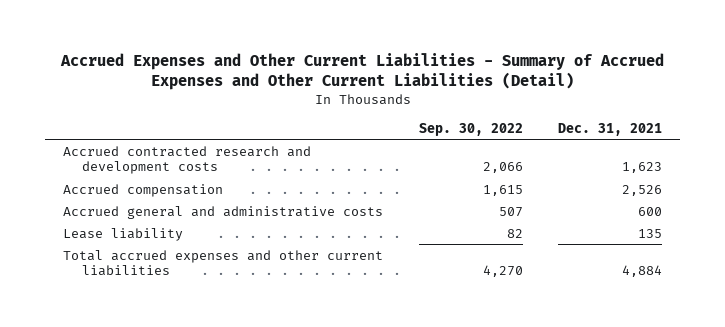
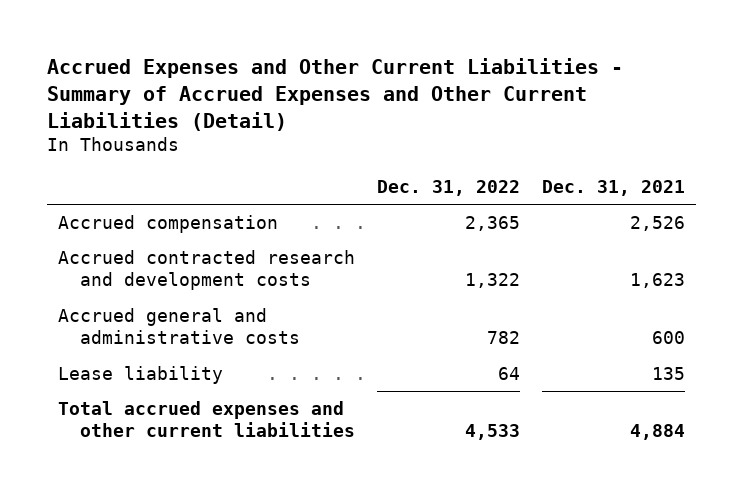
- | Sep. 30, 2022 | Dec. 31, 2021
+ | Dec. 31, 2022 | Dec. 31, 2021
moved down: Accrued contracted research and development costs | 1,322 | 1,623

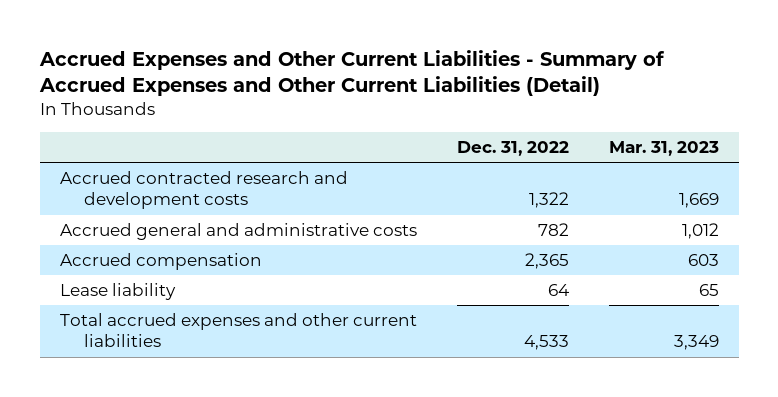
- | Dec. 31, 2022 | Dec. 31, 2021
+ | Dec. 31, 2022 | Mar. 31, 2023
moved down: Accrued compensation | 2,365 | 603

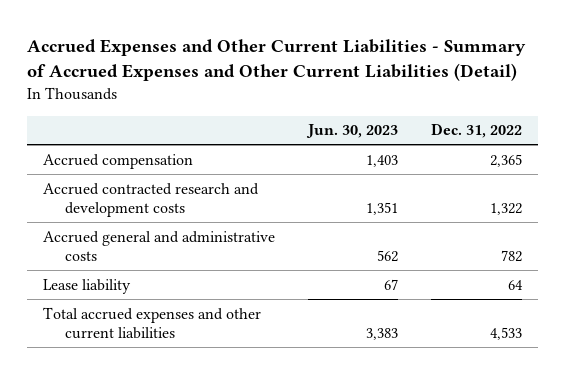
- | Dec. 31, 2022 | Mar. 31, 2023
+ | Jun. 30, 2023 | Dec. 31, 2022
moved up: Accrued compensation | 1,403 | 2,365

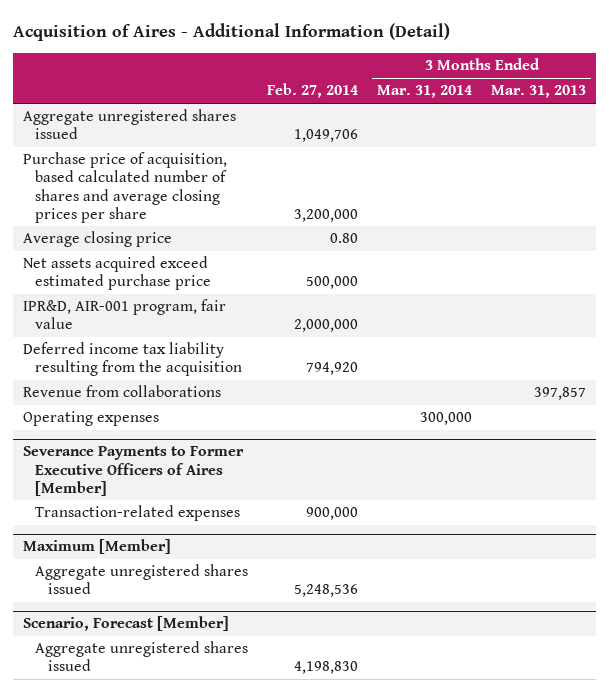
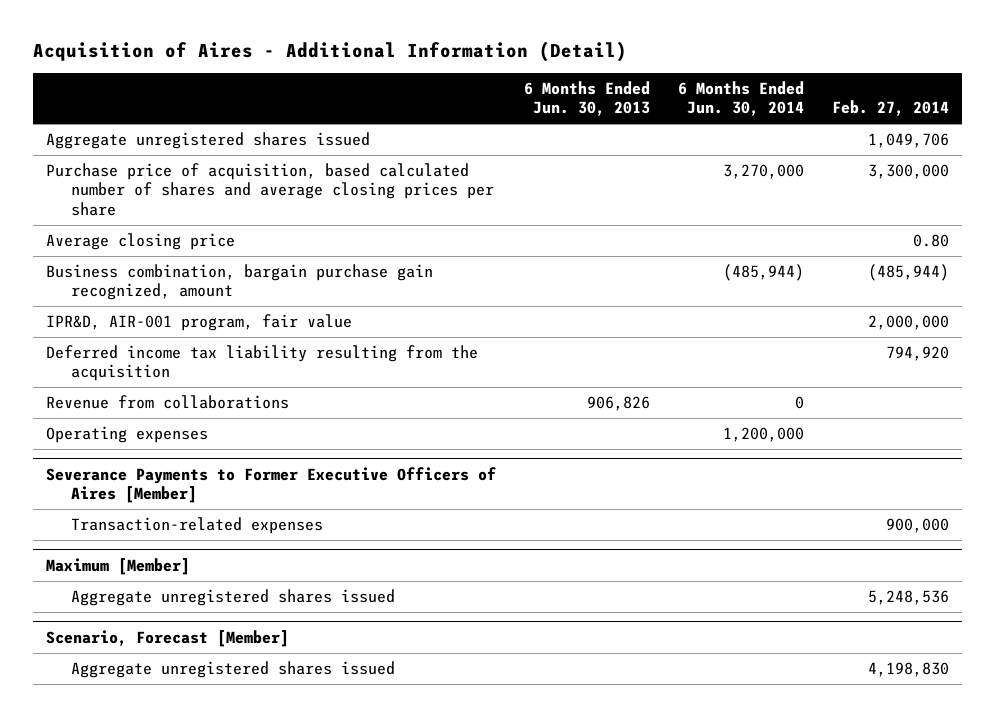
- | Feb. 27, 2014 | 3 Months Ended Mar. 31, 2014 | 3 Months Ended Mar. 31, 2013
+ | 6 Months Ended Jun. 30, 2013 | 6 Months Ended Jun. 30, 2014 | Feb. 27, 2014
- Purchase price of acquisition, based calculated number of shares and average closing prices per share | 3,200,000 | |
+ Purchase price of acquisition, based calculated number of shares and average closing prices per share | | 3,270,000 | 3,300,000
- Net assets acquired exceed estimated purchase price | 500,000 | |
+ Business combination, bargain purchase gain recognized, amount | | (485,944) | (485,944)

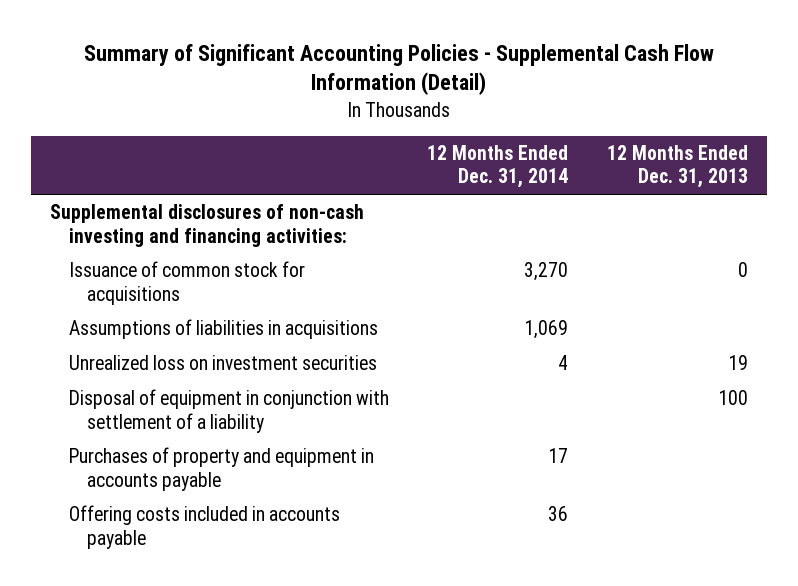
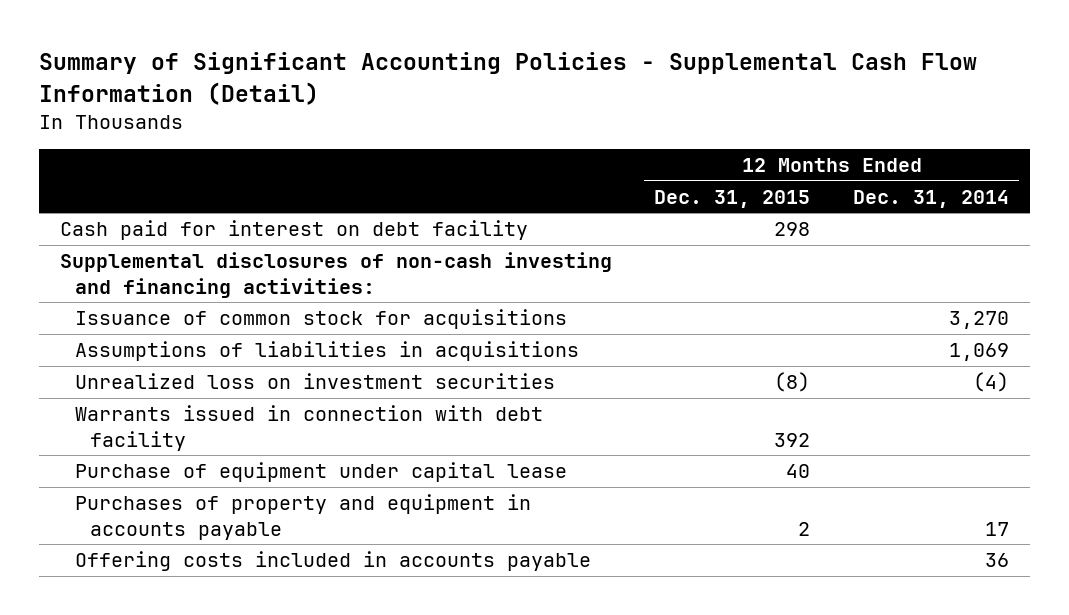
- | 12 Months Ended Dec. 31, 2014 | 12 Months Ended Dec. 31, 2013
+ | 12 Months Ended Dec. 31, 2015 | 12 Months Ended Dec. 31, 2014
+ Cash paid for interest on debt facility | 298 |
- Unrealized loss on investment securities | 4 | 19
- Disposal of equipment in conjunction with settlement of a liability | | 100
+ Unrealized loss on investment securities | (8) | (4)
+ Warrants issued in connection with debt facility | 392 |
+ Purchase of equipment under capital lease | 40 |

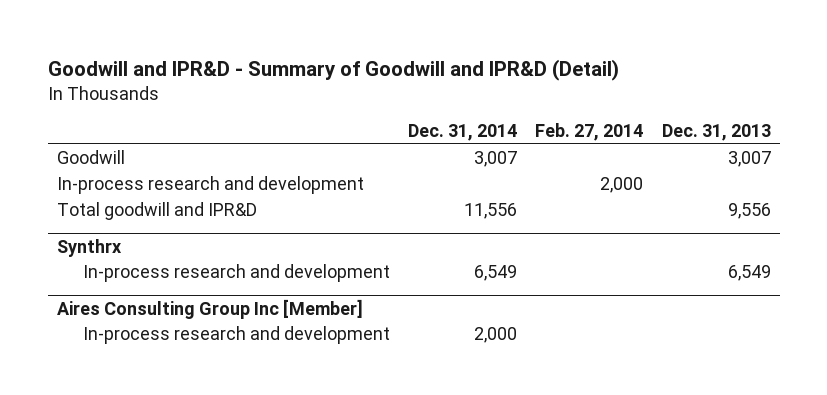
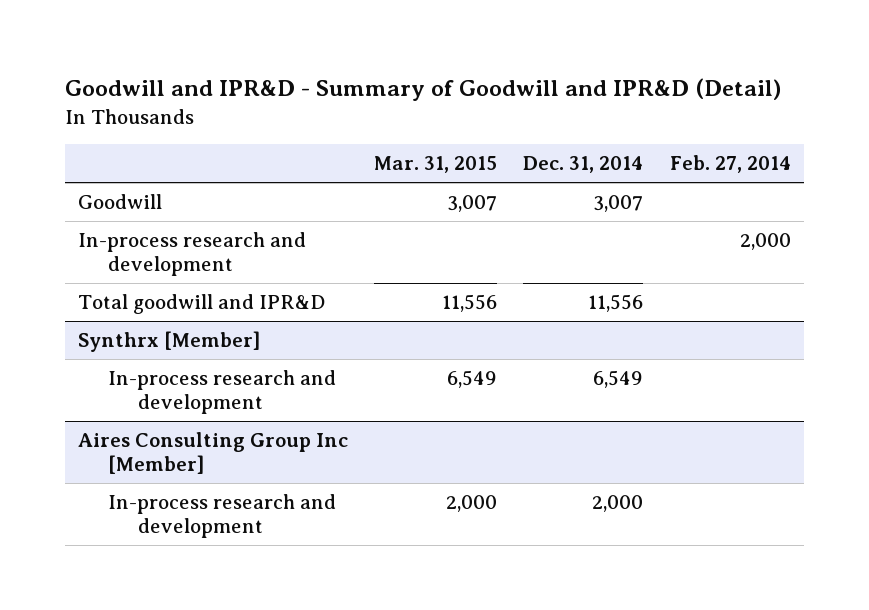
- | Dec. 31, 2014 | Feb. 27, 2014 | Dec. 31, 2013
+ | Mar. 31, 2015 | Dec. 31, 2014 | Feb. 27, 2014
- Synthrx
+ Synthrx [Member]

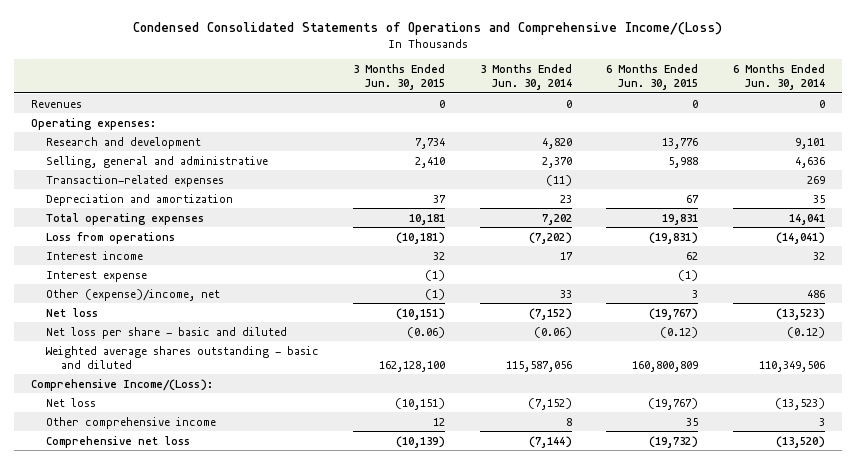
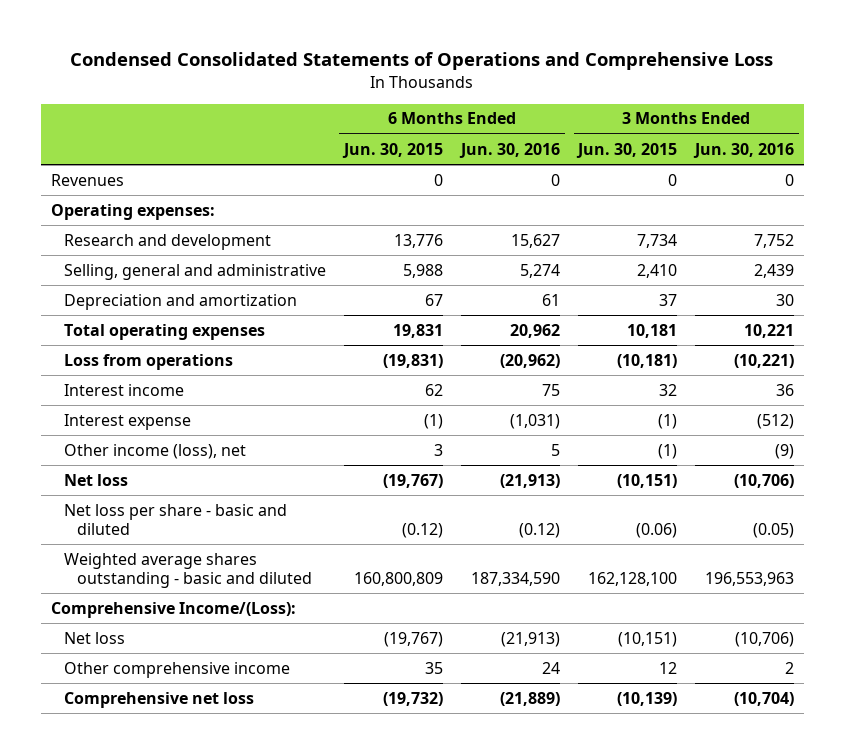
- Condensed Consolidated Statements of Operations and Comprehensive Income/(Loss)
+ Condensed Consolidated Statements of Operations and Comprehensive Loss
- | 3 Months Ended Jun. 30, 2015 | 3 Months Ended Jun. 30, 2014 | 6 Months Ended Jun. 30, 2015 | 6 Months Ended Jun. 30, 2014
+ | 6 Months Ended Jun. 30, 2015 | 6 Months Ended Jun. 30, 2016 | 3 Months Ended Jun. 30, 2015 | 3 Months Ended Jun. 30, 2016
- Transaction-related expenses | | (11) | | 269
- Other (expense)/income, net | (1) | 33 | 3 | 486
+ Other income (loss), net | 3 | 5 | (1) | (9)

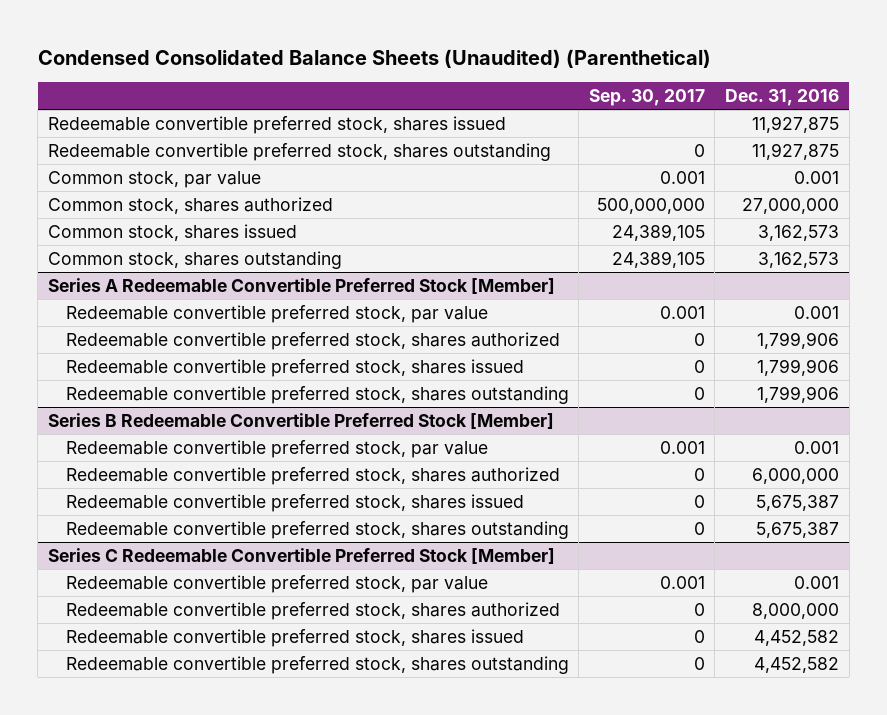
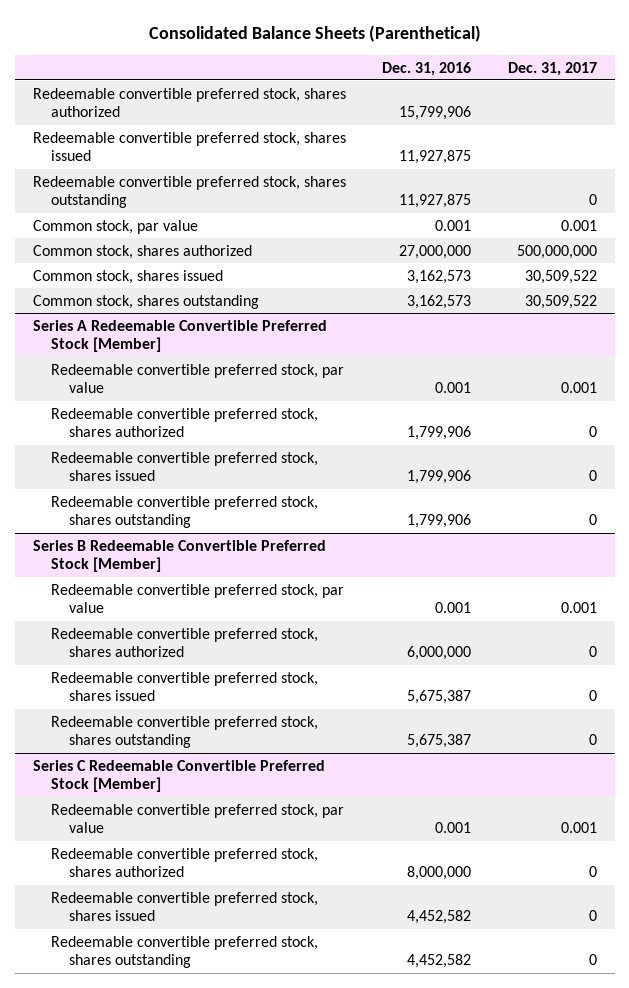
- Condensed Consolidated Balance Sheets (Unaudited) (Parenthetical)
+ Consolidated Balance Sheets (Parenthetical)
- | Sep. 30, 2017 | Dec. 31, 2016
+ | Dec. 31, 2016 | Dec. 31, 2017
+ Redeemable convertible preferred stock, shares authorized | 15,799,906 |

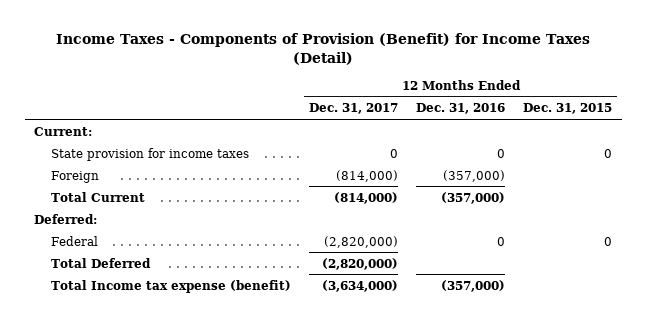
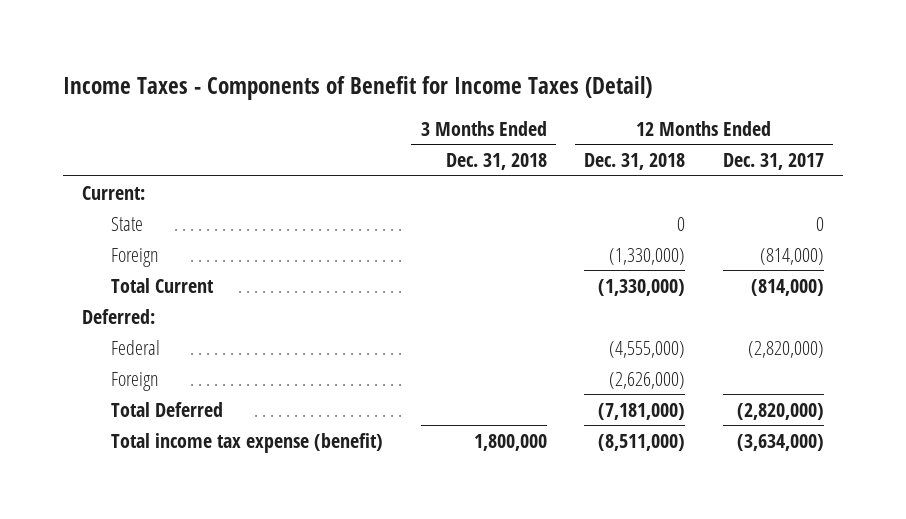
- Income Taxes - Components of Provision (Benefit) for Income Taxes (Detail)
+ Income Taxes - Components of Benefit for Income Taxes (Detail)
- | 12 Months Ended Dec. 31, 2017 | 12 Months Ended Dec. 31, 2016 | 12 Months Ended Dec. 31, 2015
+ | 3 Months Ended Dec. 31, 2018 | 12 Months Ended Dec. 31, 2018 | 12 Months Ended Dec. 31, 2017
- State provision for income taxes | 0 | 0 | 0
+ State | | 0 | 0
+ Foreign | | (2,626,000) |
- Total Income tax expense (benefit) | (3,634,000) | (357,000) |
+ Total income tax expense (benefit) | 1,800,000 | (8,511,000) | (3,634,000)

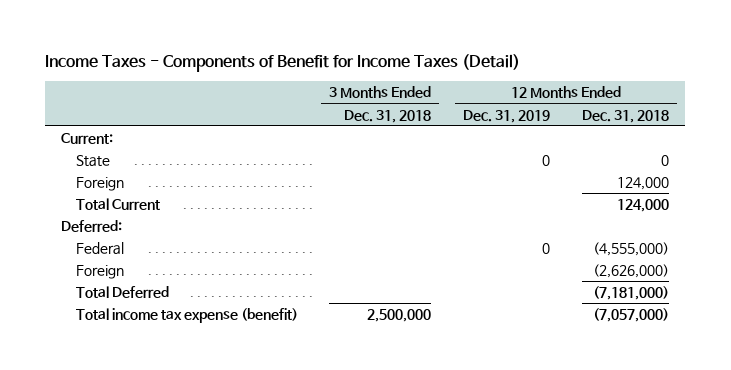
- | 3 Months Ended Dec. 31, 2018 | 12 Months Ended Dec. 31, 2018 | 12 Months Ended Dec. 31, 2017
+ | 3 Months Ended Dec. 31, 2018 | 12 Months Ended Dec. 31, 2019 | 12 Months Ended Dec. 31, 2018
- Foreign | | (1,330,000) | (814,000)
- Total Current | | (1,330,000) | (814,000)
+ Foreign | | | 124,000
+ Total Current | | | 124,000
- Total income tax expense (benefit) | 1,800,000 | (8,511,000) | (3,634,000)
+ Total income tax expense (benefit) | 2,500,000 | | (7,057,000)

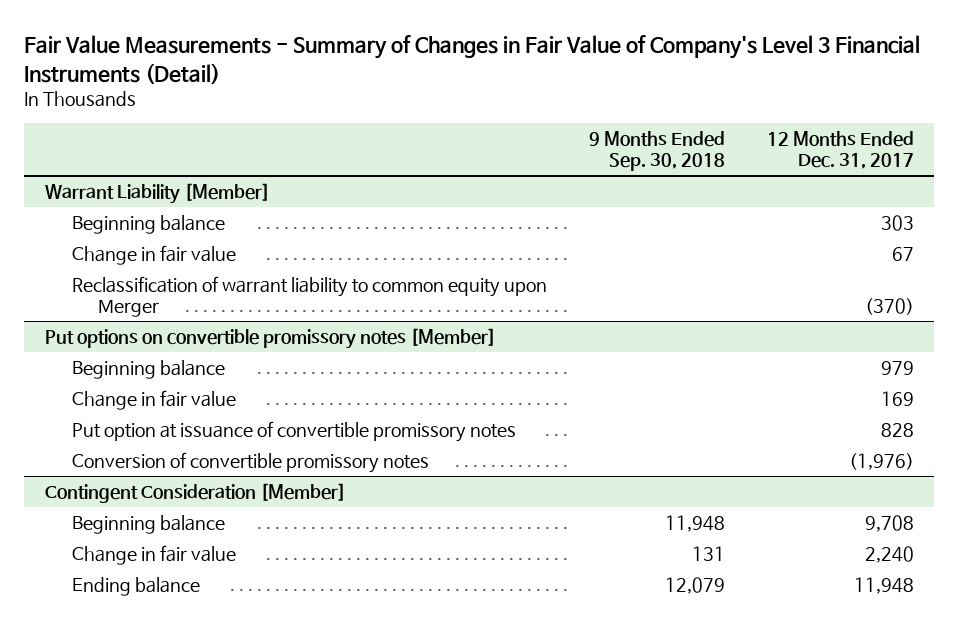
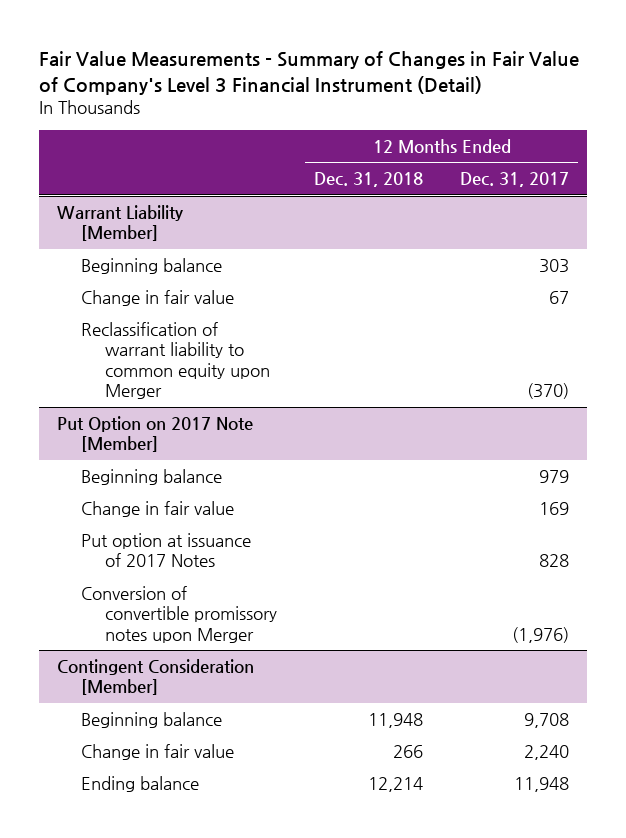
- Fair Value Measurements - Summary of Changes in Fair Value of Company's Level 3 Financial Instruments (Detail)
+ Fair Value Measurements - Summary of Changes in Fair Value of Company's Level 3 Financial Instrument (Detail)
- | 9 Months Ended Sep. 30, 2018 | 12 Months Ended Dec. 31, 2017
+ | 12 Months Ended Dec. 31, 2018 | 12 Months Ended Dec. 31, 2017
- Put options on convertible promissory notes [Member]
+ Put Option on 2017 Note [Member]
- Put option at issuance of convertible promissory notes | | 828
- Conversion of convertible promissory notes | | (1,976)
+ Put option at issuance of 2017 Notes | | 828
+ Conversion of convertible promissory notes upon Merger | | (1,976)

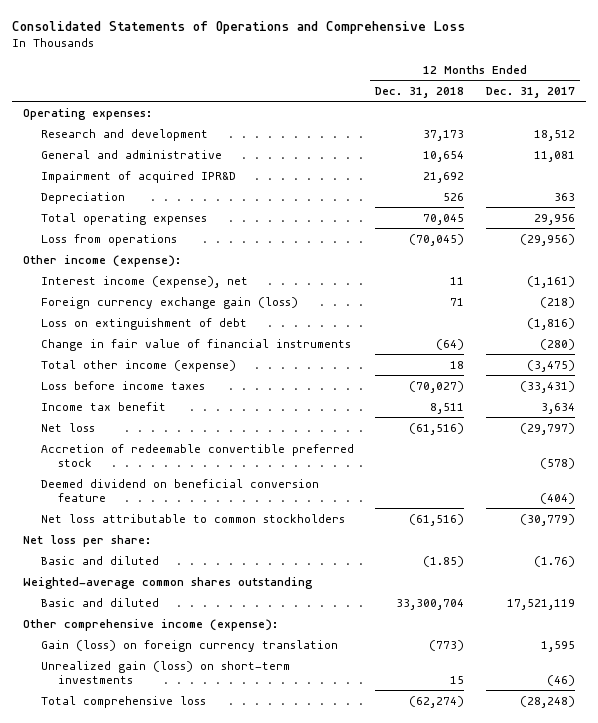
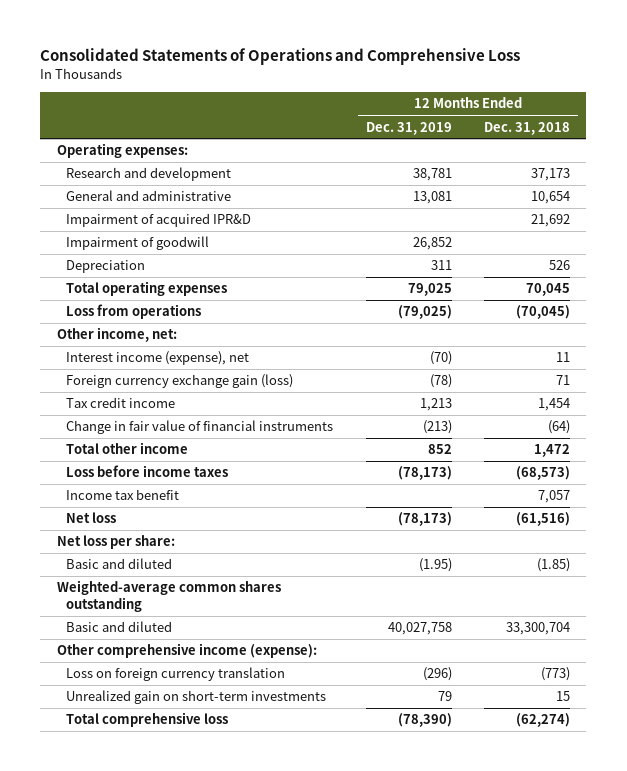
- | 12 Months Ended Dec. 31, 2018 | 12 Months Ended Dec. 31, 2017
+ | 12 Months Ended Dec. 31, 2019 | 12 Months Ended Dec. 31, 2018
+ Impairment of goodwill | 26,852 |
- Other income (expense):
+ Other income, net:
- Loss on extinguishment of debt | | (1,816)
+ Tax credit income | 1,213 | 1,454
- Total other income (expense) | 18 | (3,475)
- Loss before income taxes | (70,027) | (33,431)
- Income tax benefit | 8,511 | 3,634
+ Total other income | 852 | 1,472
+ Loss before income taxes | (78,173) | (68,573)
+ Income tax benefit | | 7,057
- Accretion of redeemable convertible preferred stock | | (578)
- Deemed dividend on beneficial conversion feature | | (404)
- Net loss attributable to common stockholders | (61,516) | (30,779)
- Gain (loss) on foreign currency translation | (773) | 1,595
- Unrealized gain (loss) on short-term investments | 15 | (46)
+ Loss on foreign currency translation | (296) | (773)
+ Unrealized gain on short-term investments | 79 | 15

